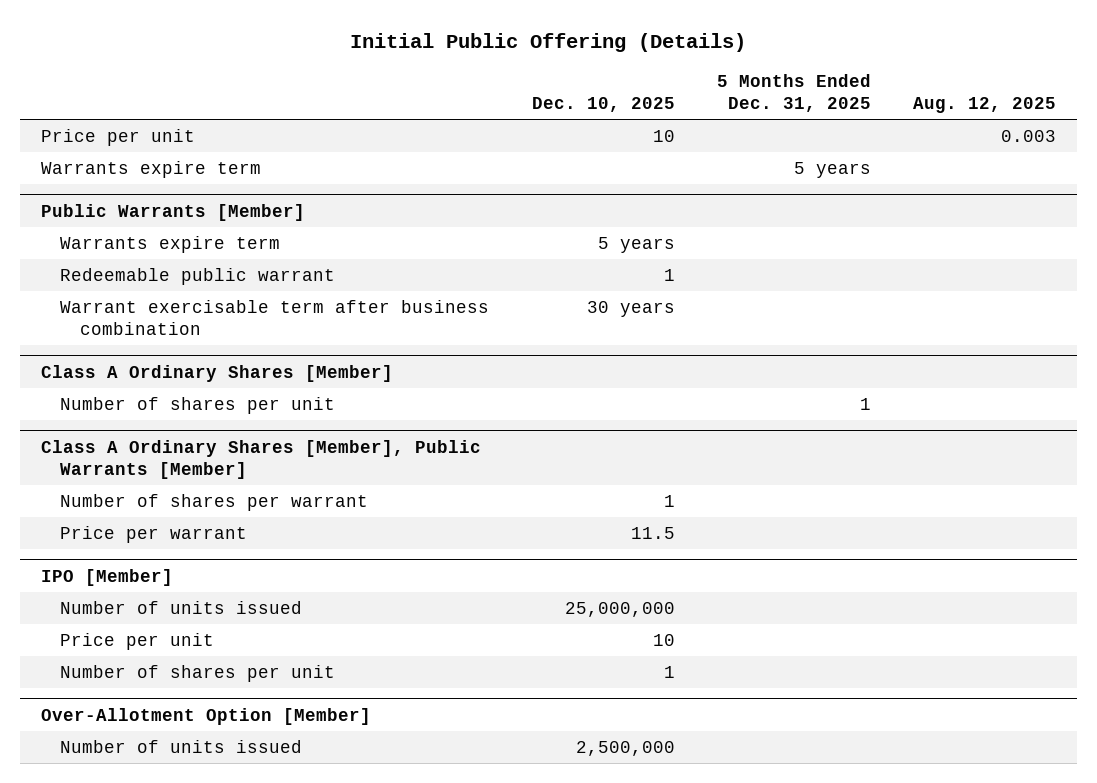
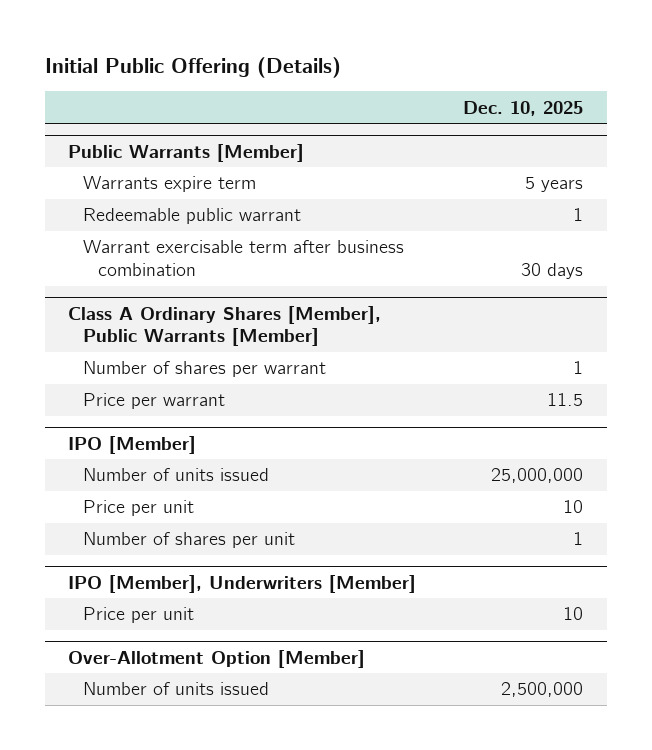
- | Dec. 10, 2025 | 5 Months Ended Dec. 31, 2025 | Aug. 12, 2025
+ | Dec. 10, 2025
- Price per unit | 10 | | 0.003
- Warrants expire term | | 5 years |
@ Public Warrants [Member]
- Warrant exercisable term after business combination | 30 years | |
- Class A Ordinary Shares [Member]
- Number of shares per unit | | 1 |
@ Public Warrants [Member]
+ Warrant exercisable term after business combination | 30 days
+ IPO [Member], Underwriters [Member]
+ Price per unit | 10

